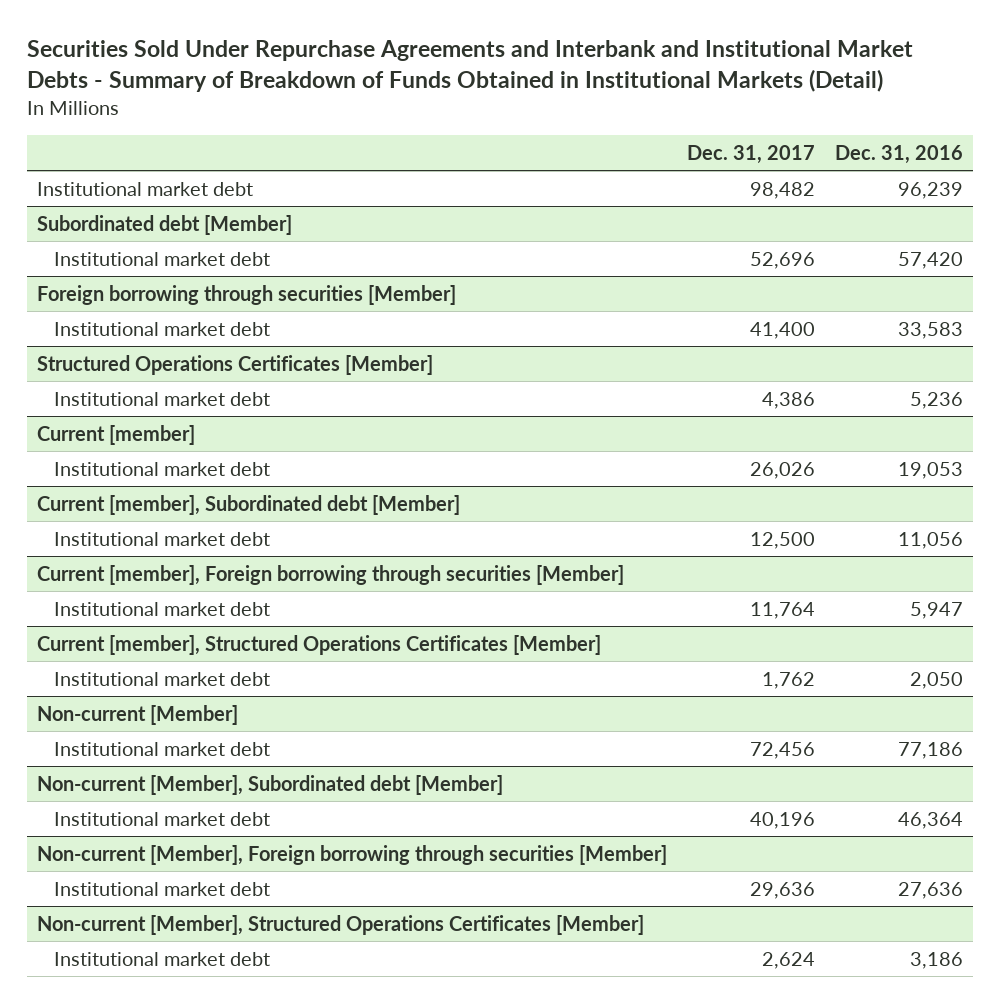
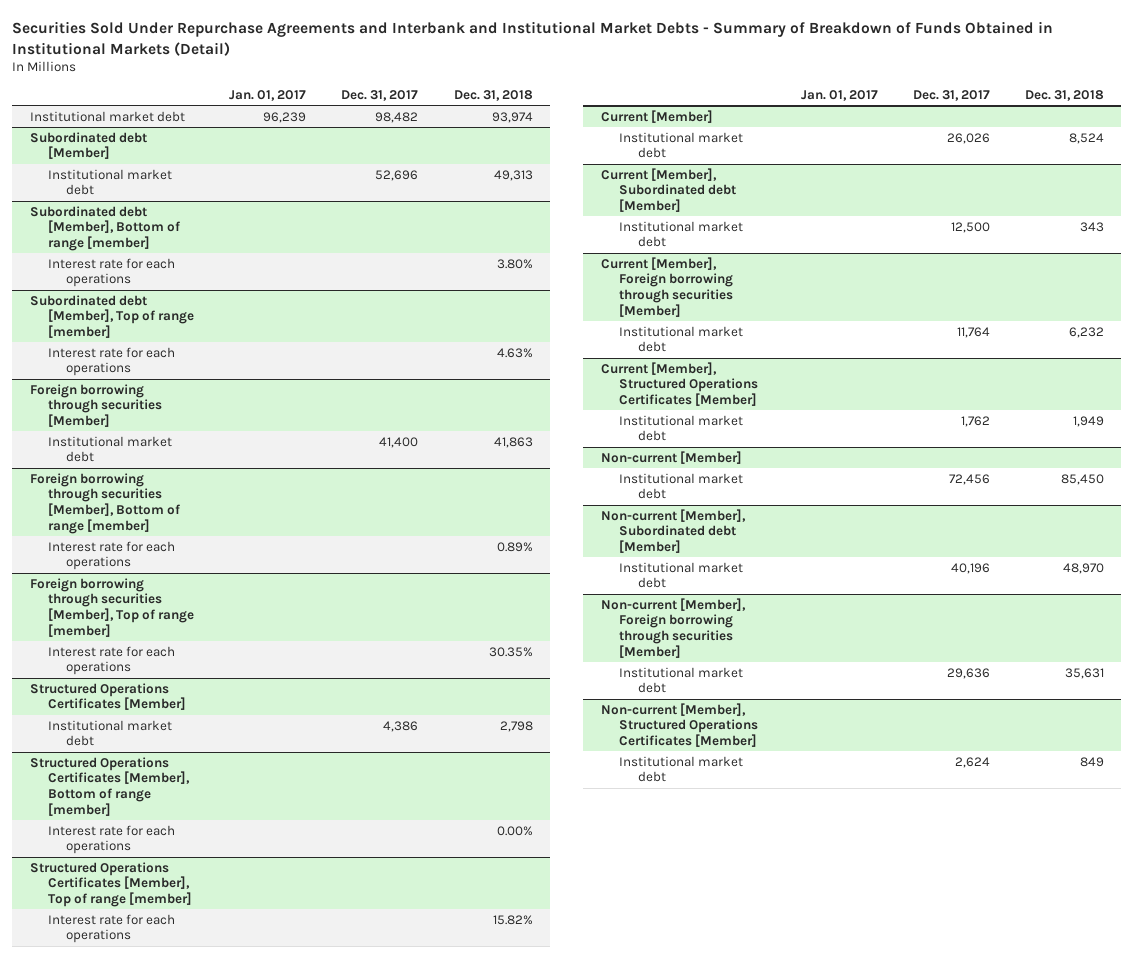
- | Dec. 31, 2017 | Dec. 31, 2016
+ | Jan. 01, 2017 | Dec. 31, 2017 | Dec. 31, 2018
+ Subordinated debt [Member], Bottom of range [member]
+ Interest rate for each operations | | | 3.80%
+ Subordinated debt [Member], Top of range [member]
+ Interest rate for each operations | | | 4.63%
+ Foreign borrowing through securities [Member], Bottom of range [member]
+ Interest rate for each operations | | | 0.89%
+ Foreign borrowing through securities [Member], Top of range [member]
+ Interest rate for each operations | | | 30.35%
- Current [member]
+ Structured Operations Certificates [Member], Bottom of range [member]
+ Interest rate for each operations | | | 0.00%
+ Structured Operations Certificates [Member], Top of range [member]
+ Interest rate for each operations | | | 15.82%
+ Current [Member]
- Current [member], Subordinated debt [Member]
+ Current [Member], Subordinated debt [Member]
- Current [member], Foreign borrowing through securities [Member]
+ Current [Member], Foreign borrowing through securities [Member]
- Current [member], Structured Operations Certificates [Member]
+ Current [Member], Structured Operations Certificates [Member]

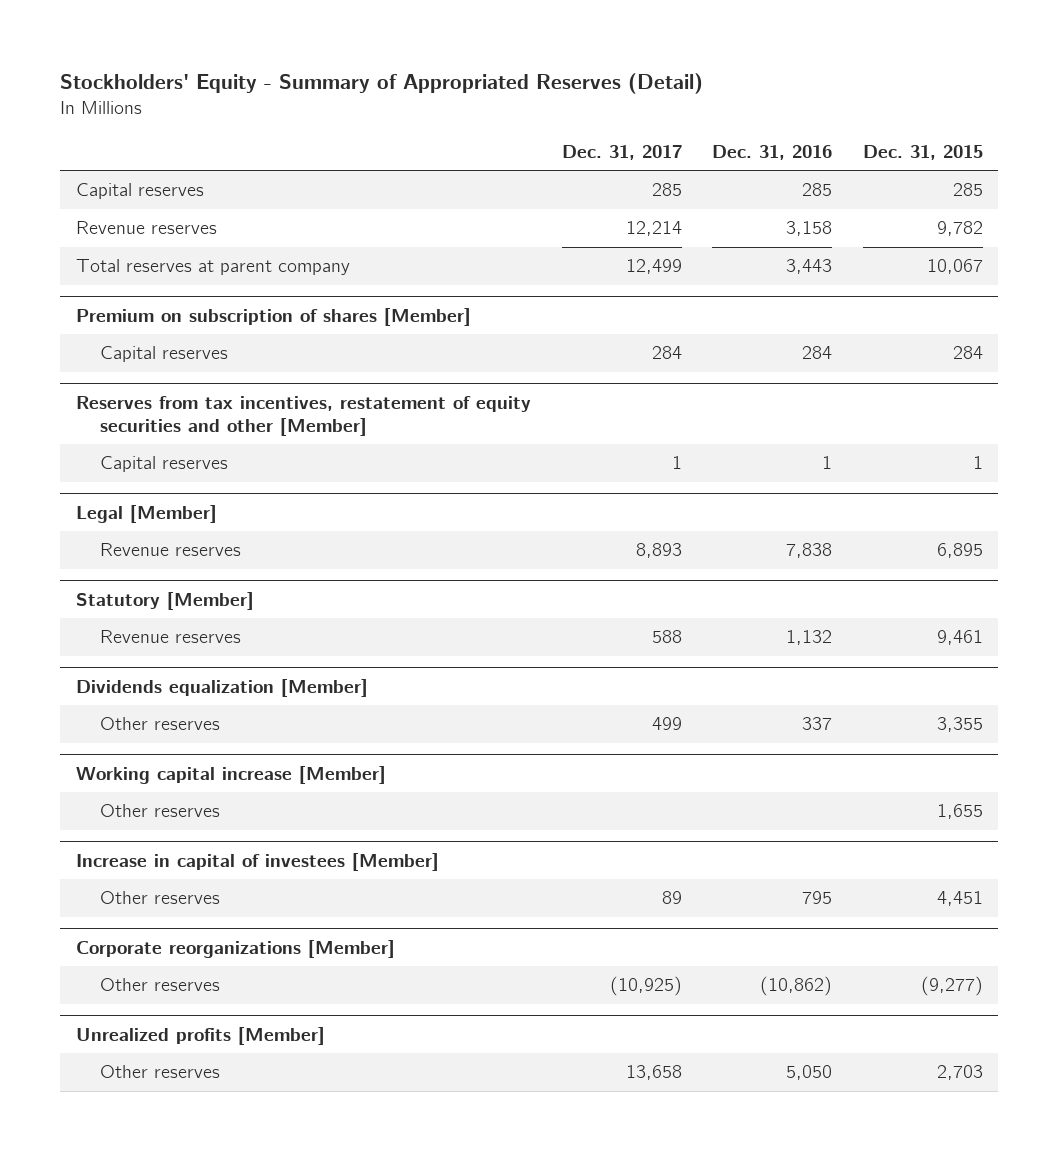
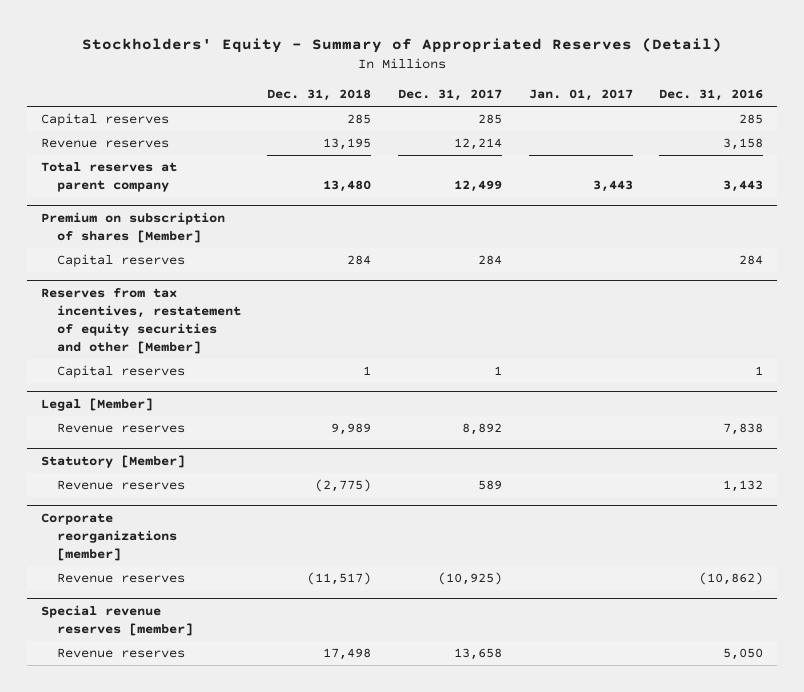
- | Dec. 31, 2017 | Dec. 31, 2016 | Dec. 31, 2015
+ | Dec. 31, 2018 | Dec. 31, 2017 | Jan. 01, 2017 | Dec. 31, 2016
@ Legal [Member]
- Revenue reserves | 8,893 | 7,838 | 6,895
+ Revenue reserves | 9,989 | 8,892 | | 7,838
@ Statutory [Member]
- Revenue reserves | 588 | 1,132 | 9,461
- Dividends equalization [Member]
- Other reserves | 499 | 337 | 3,355
- Working capital increase [Member]
- Other reserves | | | 1,655
- Increase in capital of investees [Member]
- Other reserves | 89 | 795 | 4,451
- Corporate reorganizations [Member]
- Other reserves | (10,925) | (10,862) | (9,277)
- Unrealized profits [Member]
- Other reserves | 13,658 | 5,050 | 2,703
@ Statutory [Member]
+ Revenue reserves | (2,775) | 589 | | 1,132
+ Corporate reorganizations [member]
+ Revenue reserves | (11,517) | (10,925) | | (10,862)
+ Special revenue reserves [member]
+ Revenue reserves | 17,498 | 13,658 | | 5,050

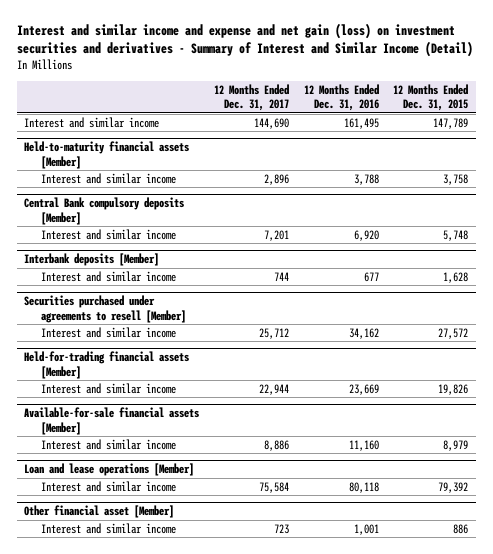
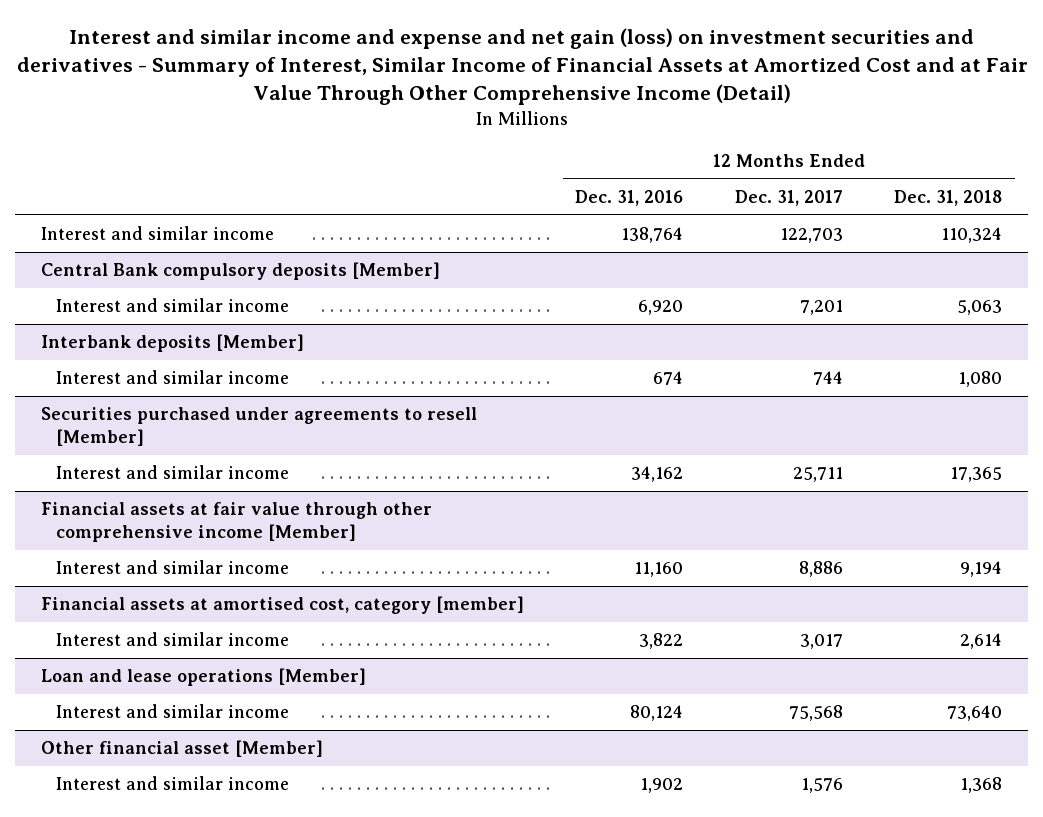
- Interest and similar income and expense and net gain (loss) on investment securities and derivatives - Summary of Interest and Similar Income (Detail)
+ Interest and similar income and expense and net gain (loss) on investment securities and derivatives - Summary of Interest, Similar Income of Financial Assets at Amortized Cost and at Fair Value Through Other Comprehensive Income (Detail)
- | 12 Months Ended Dec. 31, 2017 | 12 Months Ended Dec. 31, 2016 | 12 Months Ended Dec. 31, 2015
+ | 12 Months Ended Dec. 31, 2016 | 12 Months Ended Dec. 31, 2017 | 12 Months Ended Dec. 31, 2018
- Interest and similar income | 144,690 | 161,495 | 147,789
- Held-to-maturity financial assets [Member]
- Interest and similar income | 2,896 | 3,788 | 3,758
+ Interest and similar income | 138,764 | 122,703 | 110,324
@ Interbank deposits [Member]
- Interest and similar income | 744 | 677 | 1,628
+ Interest and similar income | 674 | 744 | 1,080
@ Securities purchased under agreements to resell [Member]
- Interest and similar income | 25,712 | 34,162 | 27,572
- Held-for-trading financial assets [Member]
- Interest and similar income | 22,944 | 23,669 | 19,826
- Available-for-sale financial assets [Member]
@ Securities purchased under agreements to resell [Member]
+ Interest and similar income | 34,162 | 25,711 | 17,365
+ Financial assets at fair value through other comprehensive income [Member]
+ Financial assets at amortised cost, category [member]
+ Interest and similar income | 3,822 | 3,017 | 2,614
@ Loan and lease operations [Member]
- Interest and similar income | 75,584 | 80,118 | 79,392
+ Interest and similar income | 80,124 | 75,568 | 73,640
@ Other financial asset [Member]
- Interest and similar income | 723 | 1,001 | 886
+ Interest and similar income | 1,902 | 1,576 | 1,368

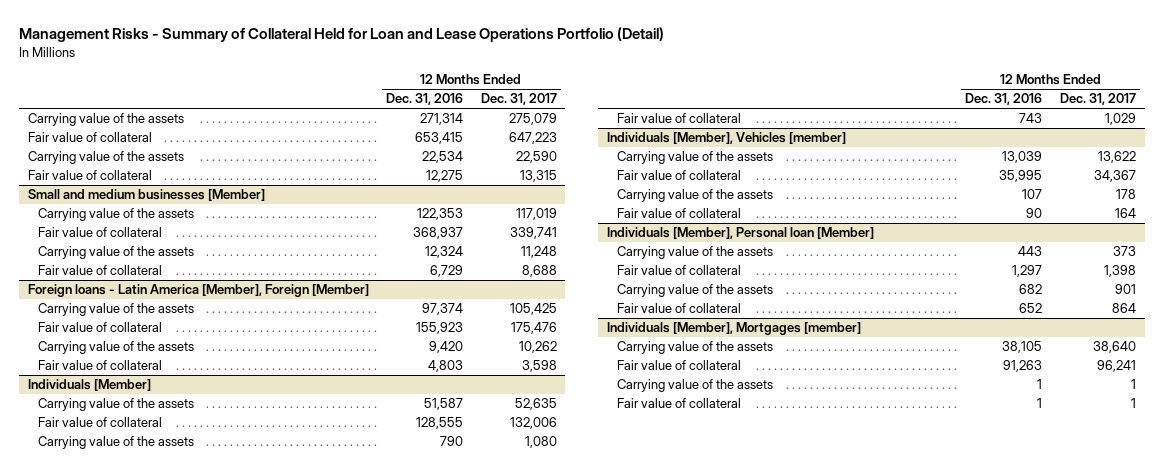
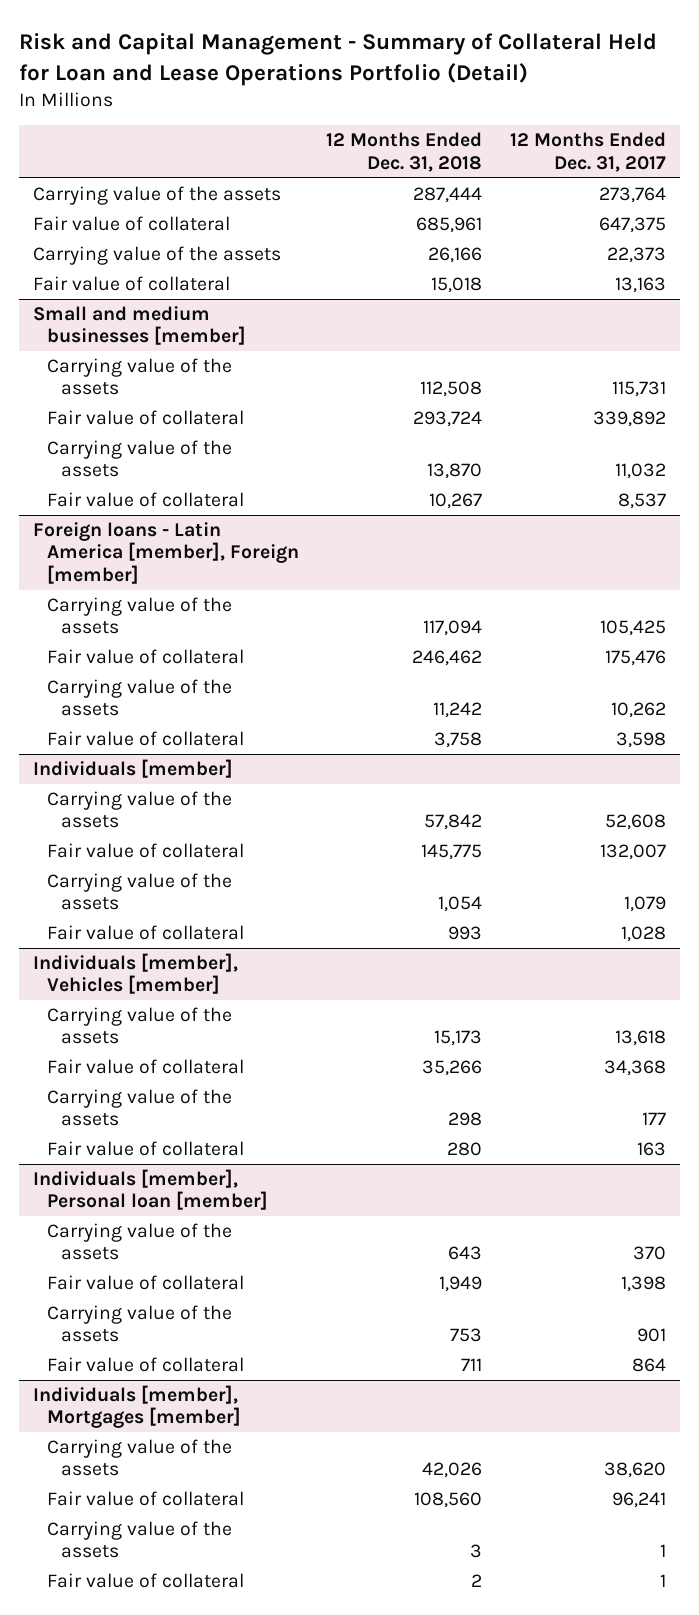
- Management Risks - Summary of Collateral Held for Loan and Lease Operations Portfolio (Detail)
+ Risk and Capital Management - Summary of Collateral Held for Loan and Lease Operations Portfolio (Detail)
- | 12 Months Ended Dec. 31, 2016 | 12 Months Ended Dec. 31, 2017
+ | 12 Months Ended Dec. 31, 2018 | 12 Months Ended Dec. 31, 2017
- Carrying value of the assets | 271,314 | 275,079
- Fair value of collateral | 653,415 | 647,223
- Carrying value of the assets | 22,534 | 22,590
- Fair value of collateral | 12,275 | 13,315
- Small and medium businesses [Member]
- Carrying value of the assets | 122,353 | 117,019
- Fair value of collateral | 368,937 | 339,741
- Carrying value of the assets | 12,324 | 11,248
- Fair value of collateral | 6,729 | 8,688
- Foreign loans - Latin America [Member], Foreign [Member]
+ Carrying value of the assets | 287,444 | 273,764
+ Fair value of collateral | 685,961 | 647,375
+ Carrying value of the assets | 26,166 | 22,373
+ Fair value of collateral | 15,018 | 13,163
+ Small and medium businesses [member]
+ Carrying value of the assets | 112,508 | 115,731
+ Fair value of collateral | 293,724 | 339,892
+ Carrying value of the assets | 13,870 | 11,032
+ Fair value of collateral | 10,267 | 8,537
+ Foreign loans - Latin America [member], Foreign [member]
- Individuals [Member]
- Carrying value of the assets | 51,587 | 52,635
- Fair value of collateral | 128,555 | 132,006
- Carrying value of the assets | 790 | 1,080
- Fair value of collateral | 743 | 1,029
- Individuals [Member], Vehicles [member]
- Carrying value of the assets | 13,039 | 13,622
- Fair value of collateral | 35,995 | 34,367
- Carrying value of the assets | 107 | 178
- Fair value of collateral | 90 | 164
- Individuals [Member], Personal loan [Member]
- Carrying value of the assets | 443 | 373
+ Individuals [member]
+ Carrying value of the assets | 57,842 | 52,608
+ Fair value of collateral | 145,775 | 132,007
+ Carrying value of the assets | 1,054 | 1,079
+ Fair value of collateral | 993 | 1,028
+ Individuals [member], Vehicles [member]
+ Carrying value of the assets | 15,173 | 13,618
+ Fair value of collateral | 35,266 | 34,368
+ Carrying value of the assets | 298 | 177
+ Fair value of collateral | 280 | 163
+ Individuals [member], Personal loan [member]
+ Carrying value of the assets | 643 | 370
- Individuals [Member], Mortgages [member]
- Carrying value of the assets | 38,105 | 38,640
+ Individuals [member], Mortgages [member]
+ Carrying value of the assets | 42,026 | 38,620

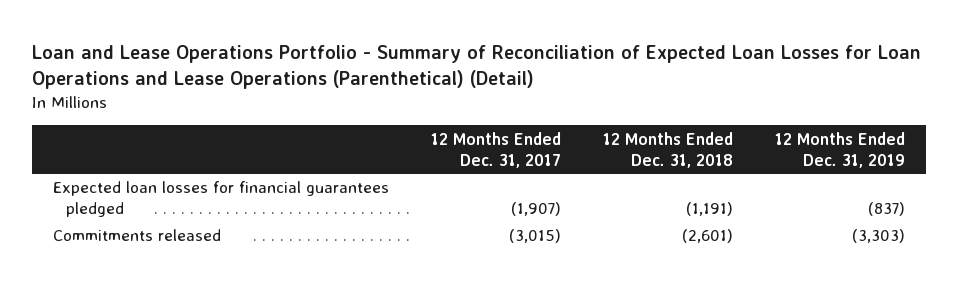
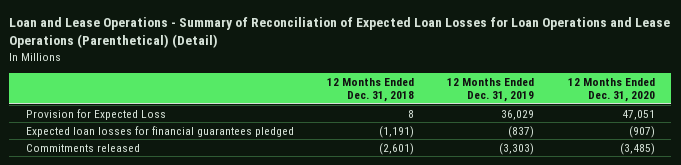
- Loan and Lease Operations Portfolio - Summary of Reconciliation of Expected Loan Losses for Loan Operations and Lease Operations (Parenthetical) (Detail)
+ Loan and Lease Operations - Summary of Reconciliation of Expected Loan Losses for Loan Operations and Lease Operations (Parenthetical) (Detail)
- | 12 Months Ended Dec. 31, 2017 | 12 Months Ended Dec. 31, 2018 | 12 Months Ended Dec. 31, 2019
+ | 12 Months Ended Dec. 31, 2018 | 12 Months Ended Dec. 31, 2019 | 12 Months Ended Dec. 31, 2020
+ Provision for Expected Loss | 8 | 36,029 | 47,051

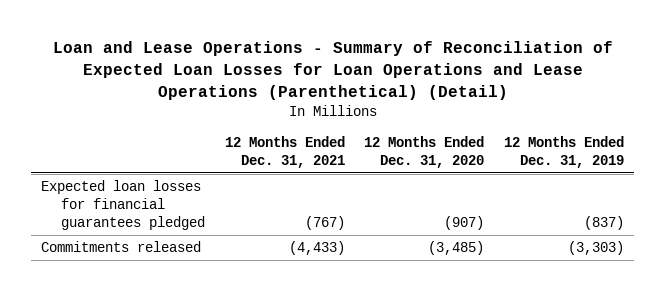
- | 12 Months Ended Dec. 31, 2018 | 12 Months Ended Dec. 31, 2019 | 12 Months Ended Dec. 31, 2020
+ | 12 Months Ended Dec. 31, 2021 | 12 Months Ended Dec. 31, 2020 | 12 Months Ended Dec. 31, 2019
- Provision for Expected Loss | 8 | 36,029 | 47,051

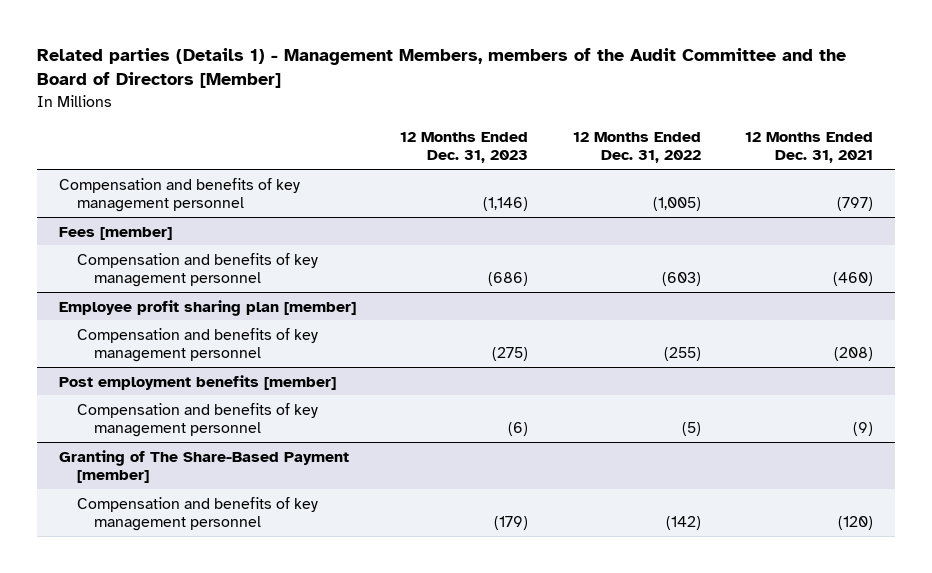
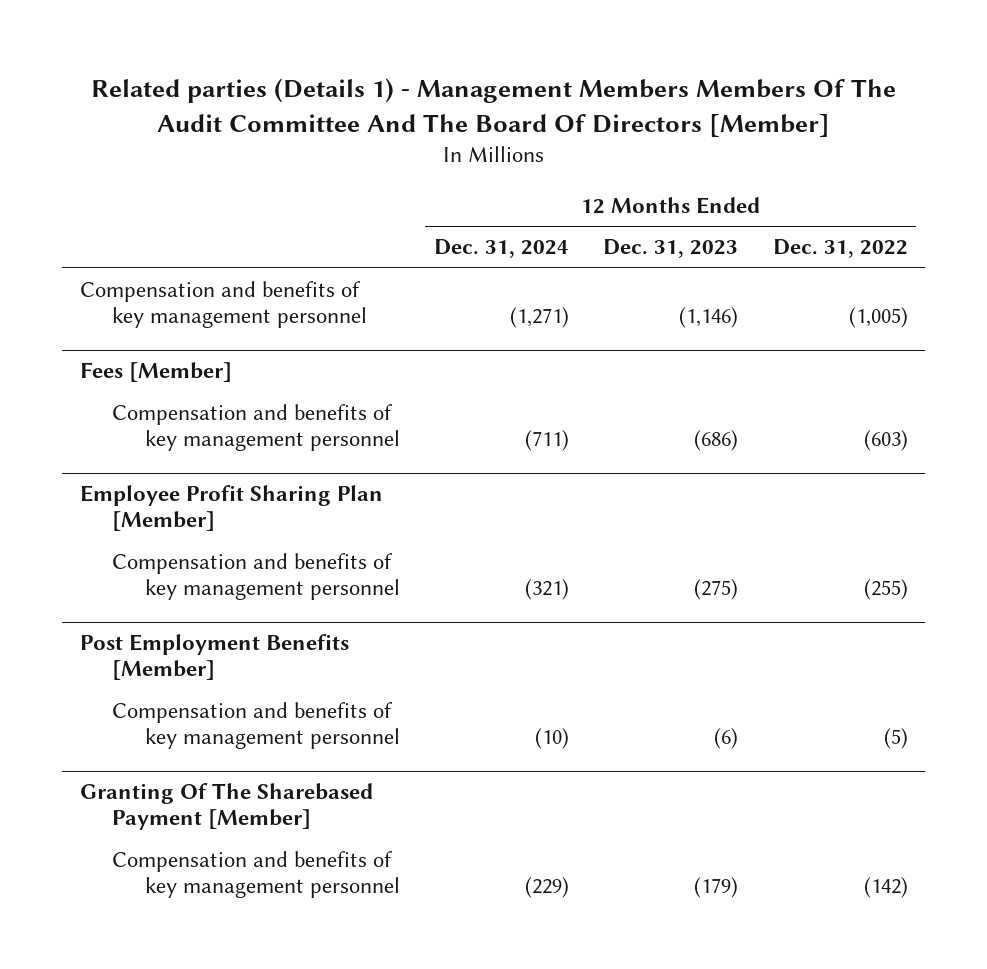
- Related parties (Details 1) - Management Members, members of the Audit Committee and the Board of Directors [Member]
+ Related parties (Details 1) - Management Members Members Of The Audit Committee And The Board Of Directors [Member]
- | 12 Months Ended Dec. 31, 2023 | 12 Months Ended Dec. 31, 2022 | 12 Months Ended Dec. 31, 2021
+ | 12 Months Ended Dec. 31, 2024 | 12 Months Ended Dec. 31, 2023 | 12 Months Ended Dec. 31, 2022
- Fees [member]
+ Fees [Member]
- Employee profit sharing plan [member]
+ Employee Profit Sharing Plan [Member]
- Post employment benefits [member]
+ Post Employment Benefits [Member]
- Granting of The Share-Based Payment [member]
+ Granting Of The Sharebased Payment [Member]

